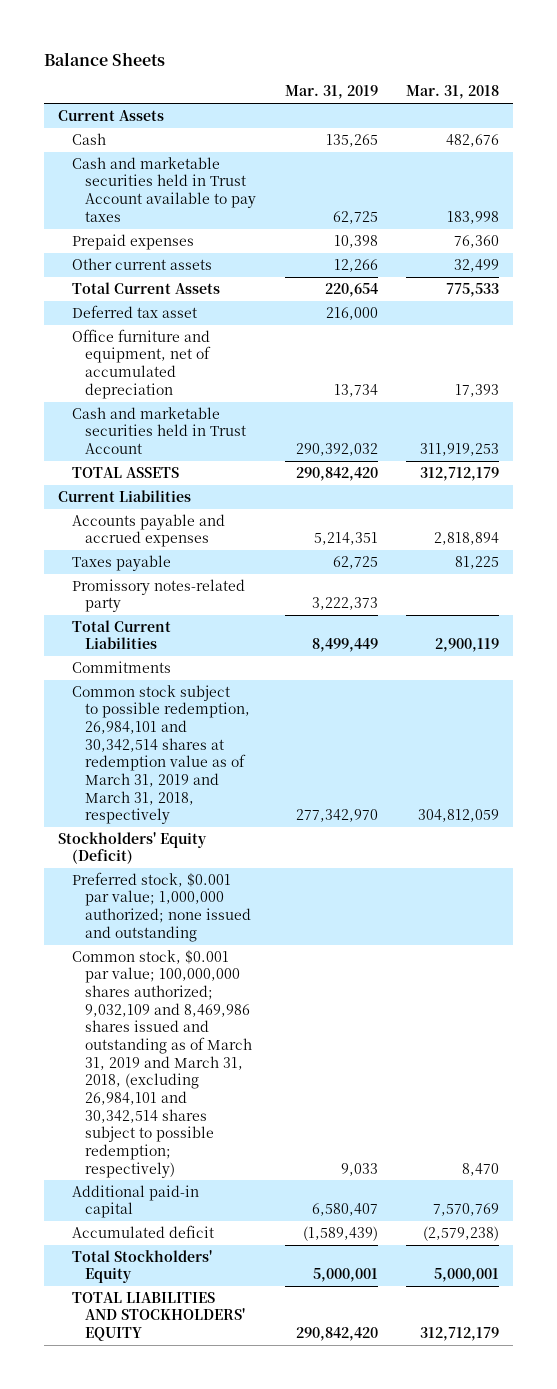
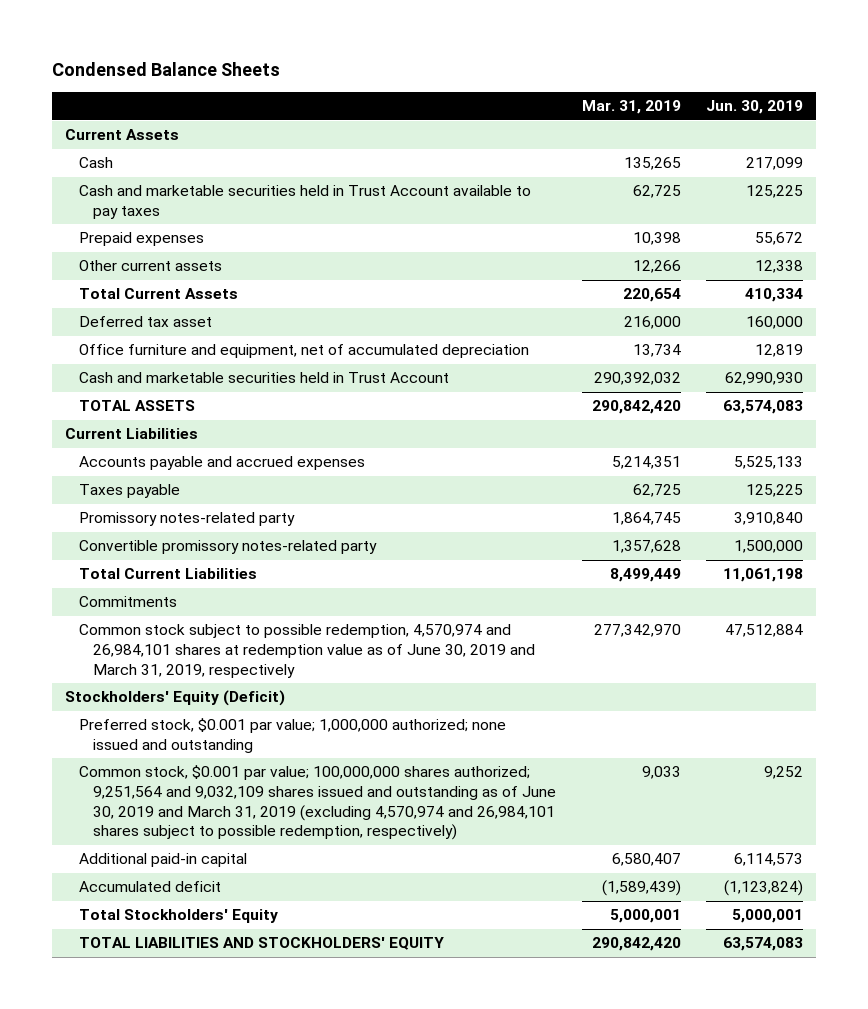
- Balance Sheets
+ Condensed Balance Sheets
- | Mar. 31, 2019 | Mar. 31, 2018
+ | Mar. 31, 2019 | Jun. 30, 2019
- Promissory notes-related party | 3,222,373 |
+ Promissory notes-related party | 1,864,745 | 3,910,840
+ Convertible promissory notes-related party | 1,357,628 | 1,500,000
- Common stock subject to possible redemption, 26,984,101 and 30,342,514 shares at redemption value as of March 31, 2019 and March 31, 2018, respectively | 277,342,970 | 304,812,059
+ Common stock subject to possible redemption, 4,570,974 and 26,984,101 shares at redemption value as of June 30, 2019 and March 31, 2019, respectively | 277,342,970 | 47,512,884
- Common stock, $0.001 par value; 100,000,000 shares authorized; 9,032,109 and 8,469,986 shares issued and outstanding as of March 31, 2019 and March 31, 2018, (excluding 26,984,101 and 30,342,514 shares subject to possible redemption; respectively) | 9,033 | 8,470
+ Common stock, $0.001 par value; 100,000,000 shares authorized; 9,251,564 and 9,032,109 shares issued and outstanding as of June 30, 2019 and March 31, 2019 (excluding 4,570,974 and 26,984,101 shares subject to possible redemption, respectively) | 9,033 | 9,252

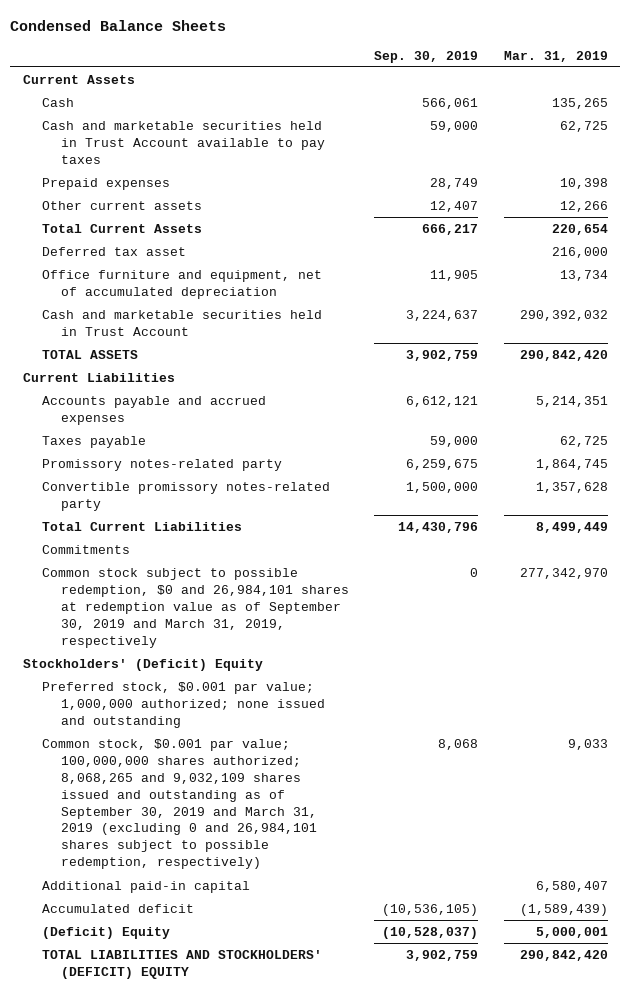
- | Mar. 31, 2019 | Jun. 30, 2019
+ | Sep. 30, 2019 | Mar. 31, 2019
- Common stock subject to possible redemption, 4,570,974 and 26,984,101 shares at redemption value as of June 30, 2019 and March 31, 2019, respectively | 277,342,970 | 47,512,884
- Stockholders' Equity (Deficit)
+ Common stock subject to possible redemption, $0 and 26,984,101 shares at redemption value as of September 30, 2019 and March 31, 2019, respectively | 0 | 277,342,970
+ Stockholders' (Deficit) Equity
- Common stock, $0.001 par value; 100,000,000 shares authorized; 9,251,564 and 9,032,109 shares issued and outstanding as of June 30, 2019 and March 31, 2019 (excluding 4,570,974 and 26,984,101 shares subject to possible redemption, respectively) | 9,033 | 9,252
+ Common stock, $0.001 par value; 100,000,000 shares authorized; 8,068,265 and 9,032,109 shares issued and outstanding as of September 30, 2019 and March 31, 2019 (excluding 0 and 26,984,101 shares subject to possible redemption, respectively) | 8,068 | 9,033
- Total Stockholders' Equity | 5,000,001 | 5,000,001
- TOTAL LIABILITIES AND STOCKHOLDERS' EQUITY | 290,842,420 | 63,574,083
+ (Deficit) Equity | (10,528,037) | 5,000,001
+ TOTAL LIABILITIES AND STOCKHOLDERS' (DEFICIT) EQUITY | 3,902,759 | 290,842,420

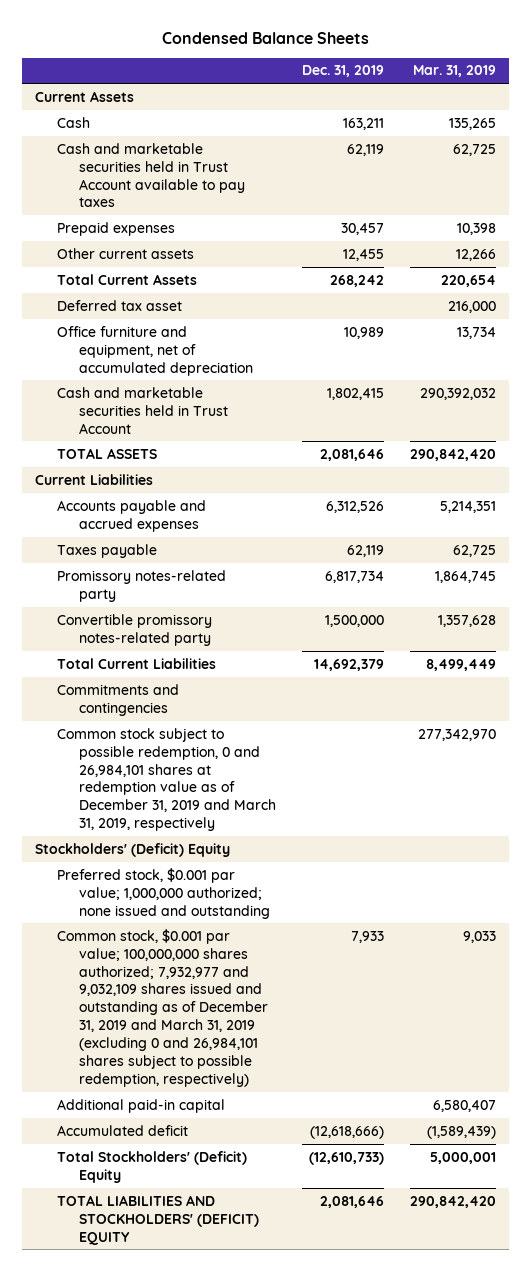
- | Sep. 30, 2019 | Mar. 31, 2019
+ | Dec. 31, 2019 | Mar. 31, 2019
- Commitments
- Common stock subject to possible redemption, $0 and 26,984,101 shares at redemption value as of September 30, 2019 and March 31, 2019, respectively | 0 | 277,342,970
+ Commitments and contingencies
+ Common stock subject to possible redemption, 0 and 26,984,101 shares at redemption value as of December 31, 2019 and March 31, 2019, respectively | | 277,342,970
- Common stock, $0.001 par value; 100,000,000 shares authorized; 8,068,265 and 9,032,109 shares issued and outstanding as of September 30, 2019 and March 31, 2019 (excluding 0 and 26,984,101 shares subject to possible redemption, respectively) | 8,068 | 9,033
+ Common stock, $0.001 par value; 100,000,000 shares authorized; 7,932,977 and 9,032,109 shares issued and outstanding as of December 31, 2019 and March 31, 2019 (excluding 0 and 26,984,101 shares subject to possible redemption, respectively) | 7,933 | 9,033
- (Deficit) Equity | (10,528,037) | 5,000,001
+ Total Stockholders' (Deficit) Equity | (12,610,733) | 5,000,001

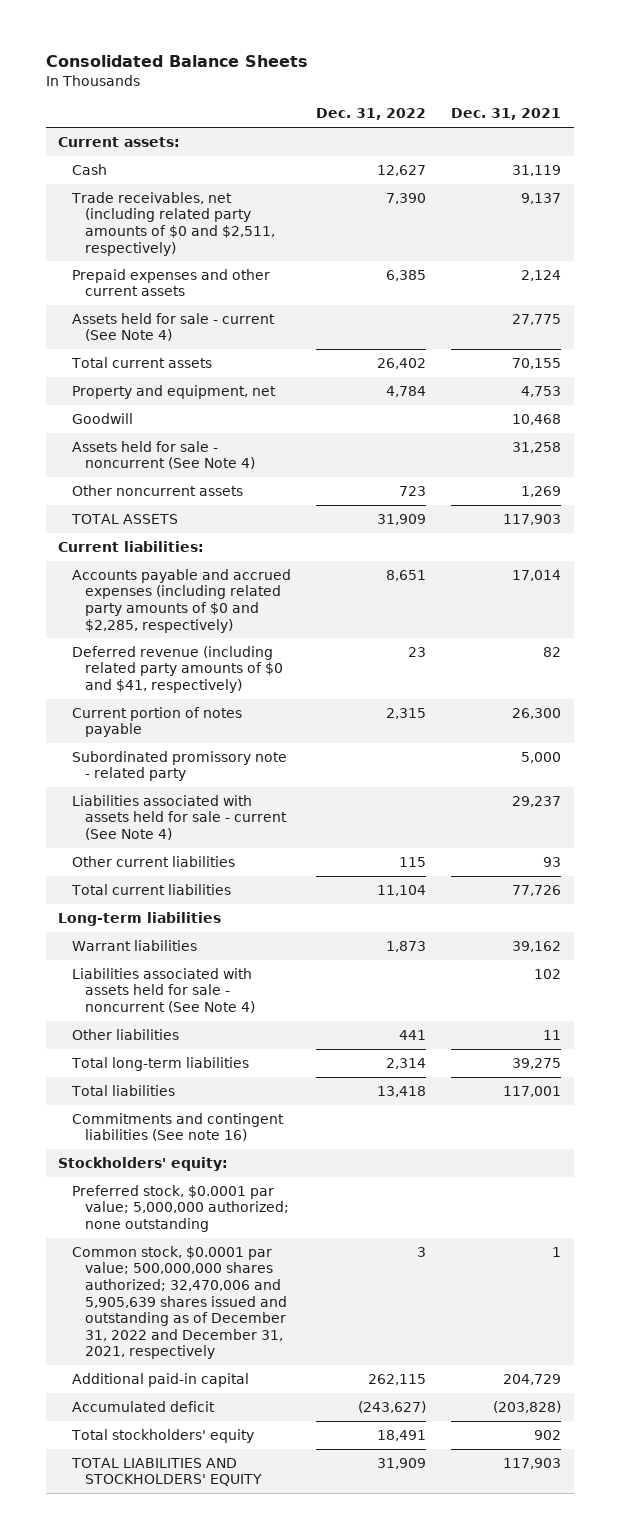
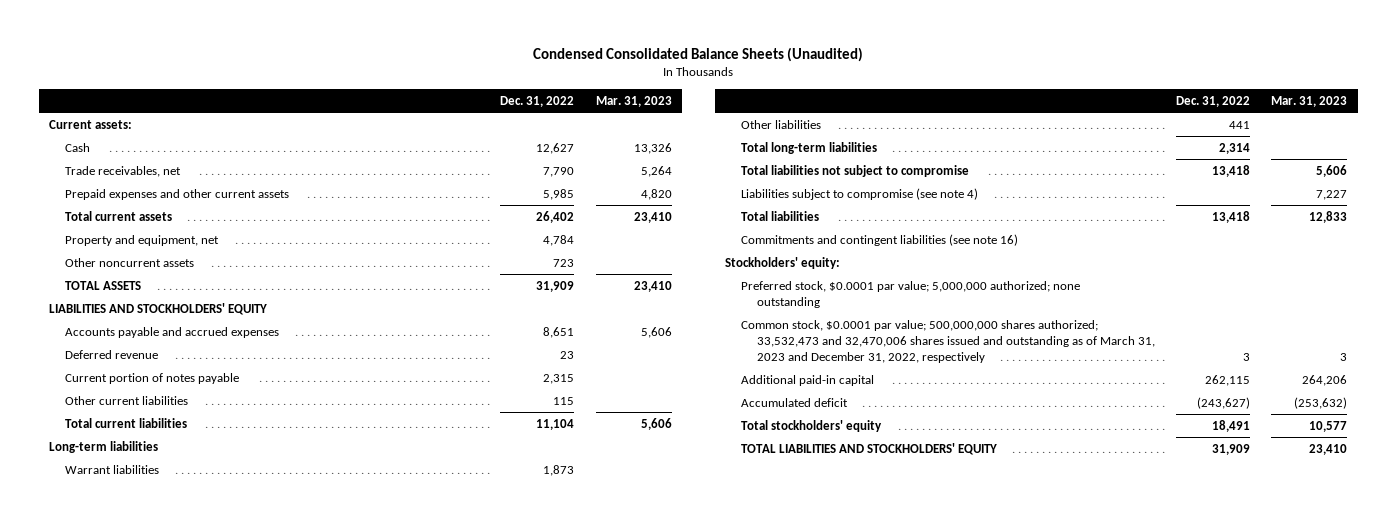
- Consolidated Balance Sheets
+ Condensed Consolidated Balance Sheets (Unaudited)
- | Dec. 31, 2022 | Dec. 31, 2021
+ | Dec. 31, 2022 | Mar. 31, 2023
- Trade receivables, net (including related party amounts of $0 and $2,511, respectively) | 7,390 | 9,137
- Prepaid expenses and other current assets | 6,385 | 2,124
- Assets held for sale - current (See Note 4) | | 27,775
+ Trade receivables, net | 7,790 | 5,264
+ Prepaid expenses and other current assets | 5,985 | 4,820
- Goodwill | | 10,468
- Assets held for sale - noncurrent (See Note 4) | | 31,258
- Current liabilities:
- Accounts payable and accrued expenses (including related party amounts of $0 and $2,285, respectively) | 8,651 | 17,014
- Deferred revenue (including related party amounts of $0 and $41, respectively) | 23 | 82
+ LIABILITIES AND STOCKHOLDERS' EQUITY
+ Accounts payable and accrued expenses | 8,651 | 5,606
+ Deferred revenue | 23 |
- Subordinated promissory note - related party | | 5,000
- Liabilities associated with assets held for sale - current (See Note 4) | | 29,237
- Liabilities associated with assets held for sale - noncurrent (See Note 4) | | 102
+ Total liabilities not subject to compromise | 13,418 | 5,606
+ Liabilities subject to compromise (see note 4) | | 7,227
- Commitments and contingent liabilities (See note 16)
+ Commitments and contingent liabilities (see note 16)
- Common stock, $0.0001 par value; 500,000,000 shares authorized; 32,470,006 and 5,905,639 shares issued and outstanding as of December 31, 2022 and December 31, 2021, respectively | 3 | 1
+ Common stock, $0.0001 par value; 500,000,000 shares authorized; 33,532,473 and 32,470,006 shares issued and outstanding as of March 31, 2023 and December 31, 2022, respectively | 3 | 3

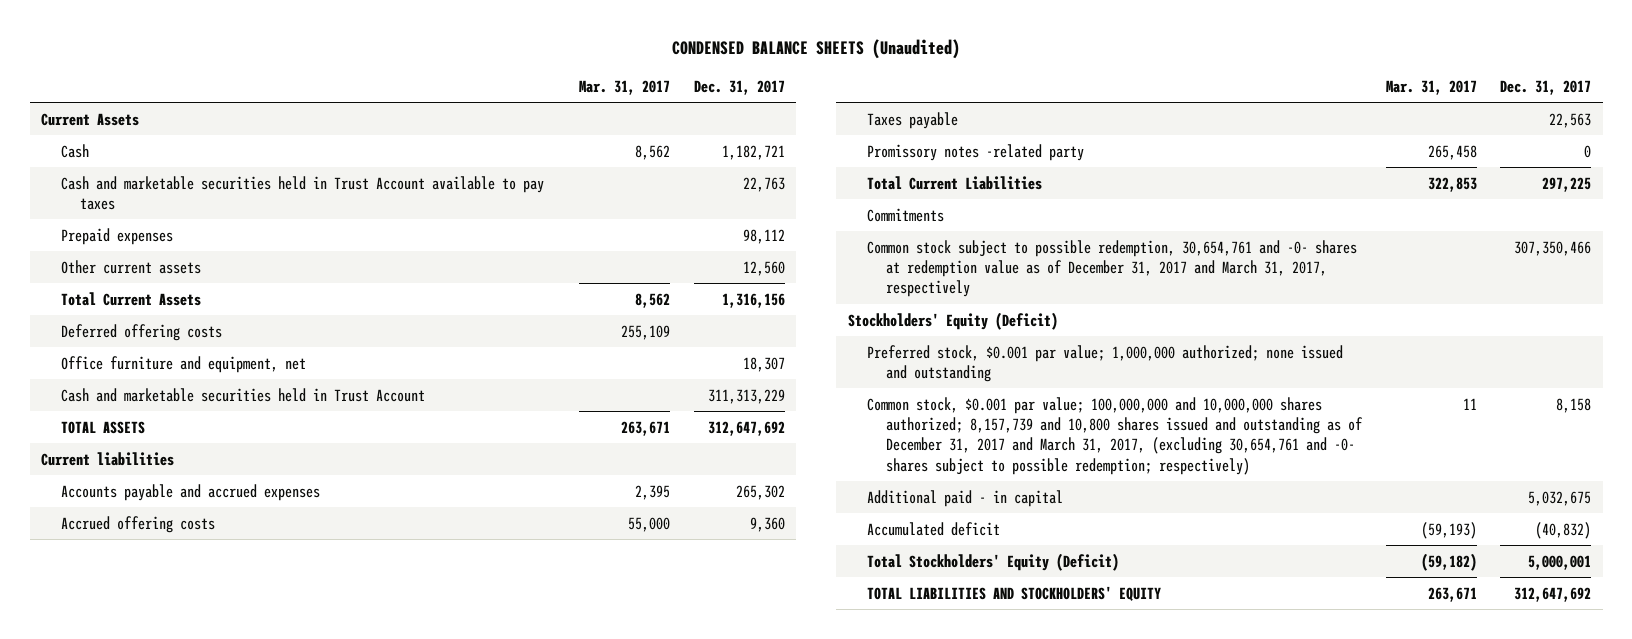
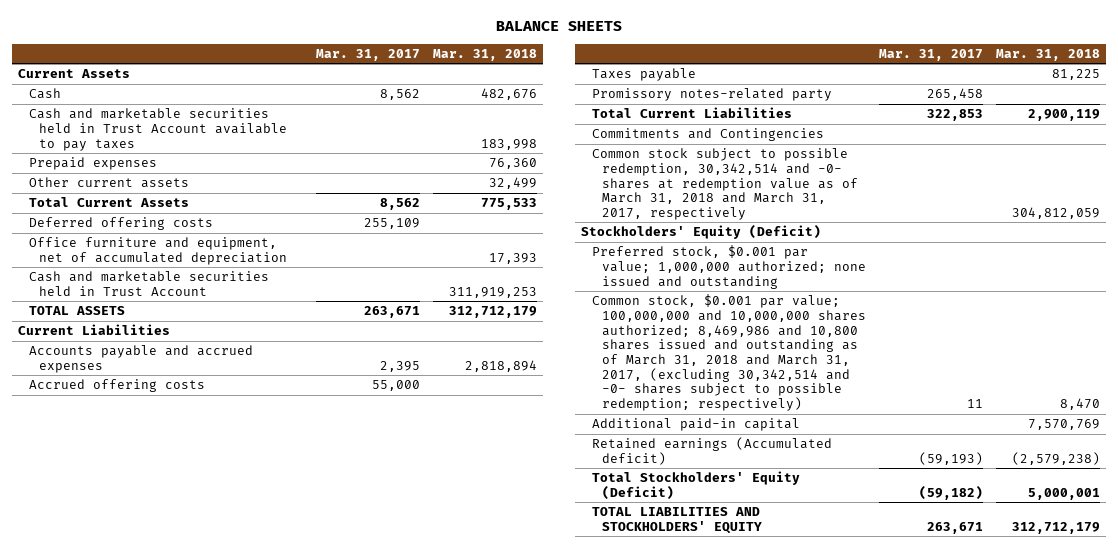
- CONDENSED BALANCE SHEETS (Unaudited)
+ BALANCE SHEETS
- | Mar. 31, 2017 | Dec. 31, 2017
+ | Mar. 31, 2017 | Mar. 31, 2018
- Office furniture and equipment, net | | 18,307
+ Office furniture and equipment, net of accumulated depreciation | | 17,393
- Current liabilities
+ Current Liabilities
- Promissory notes -related party | 265,458 | 0
+ Promissory notes-related party | 265,458 |
- Commitments
- Common stock subject to possible redemption, 30,654,761 and -0- shares at redemption value as of December 31, 2017 and March 31, 2017, respectively | | 307,350,466
+ Commitments and Contingencies
+ Common stock subject to possible redemption, 30,342,514 and -0- shares at redemption value as of March 31, 2018 and March 31, 2017, respectively | | 304,812,059
- Common stock, $0.001 par value; 100,000,000 and 10,000,000 shares authorized; 8,157,739 and 10,800 shares issued and outstanding as of December 31, 2017 and March 31, 2017, (excluding 30,654,761 and -0- shares subject to possible redemption; respectively) | 11 | 8,158
- Additional paid - in capital | | 5,032,675
- Accumulated deficit | (59,193) | (40,832)
+ Common stock, $0.001 par value; 100,000,000 and 10,000,000 shares authorized; 8,469,986 and 10,800 shares issued and outstanding as of March 31, 2018 and March 31, 2017, (excluding 30,342,514 and -0- shares subject to possible redemption; respectively) | 11 | 8,470
+ Additional paid-in capital | | 7,570,769
+ Retained earnings (Accumulated deficit) | (59,193) | (2,579,238)

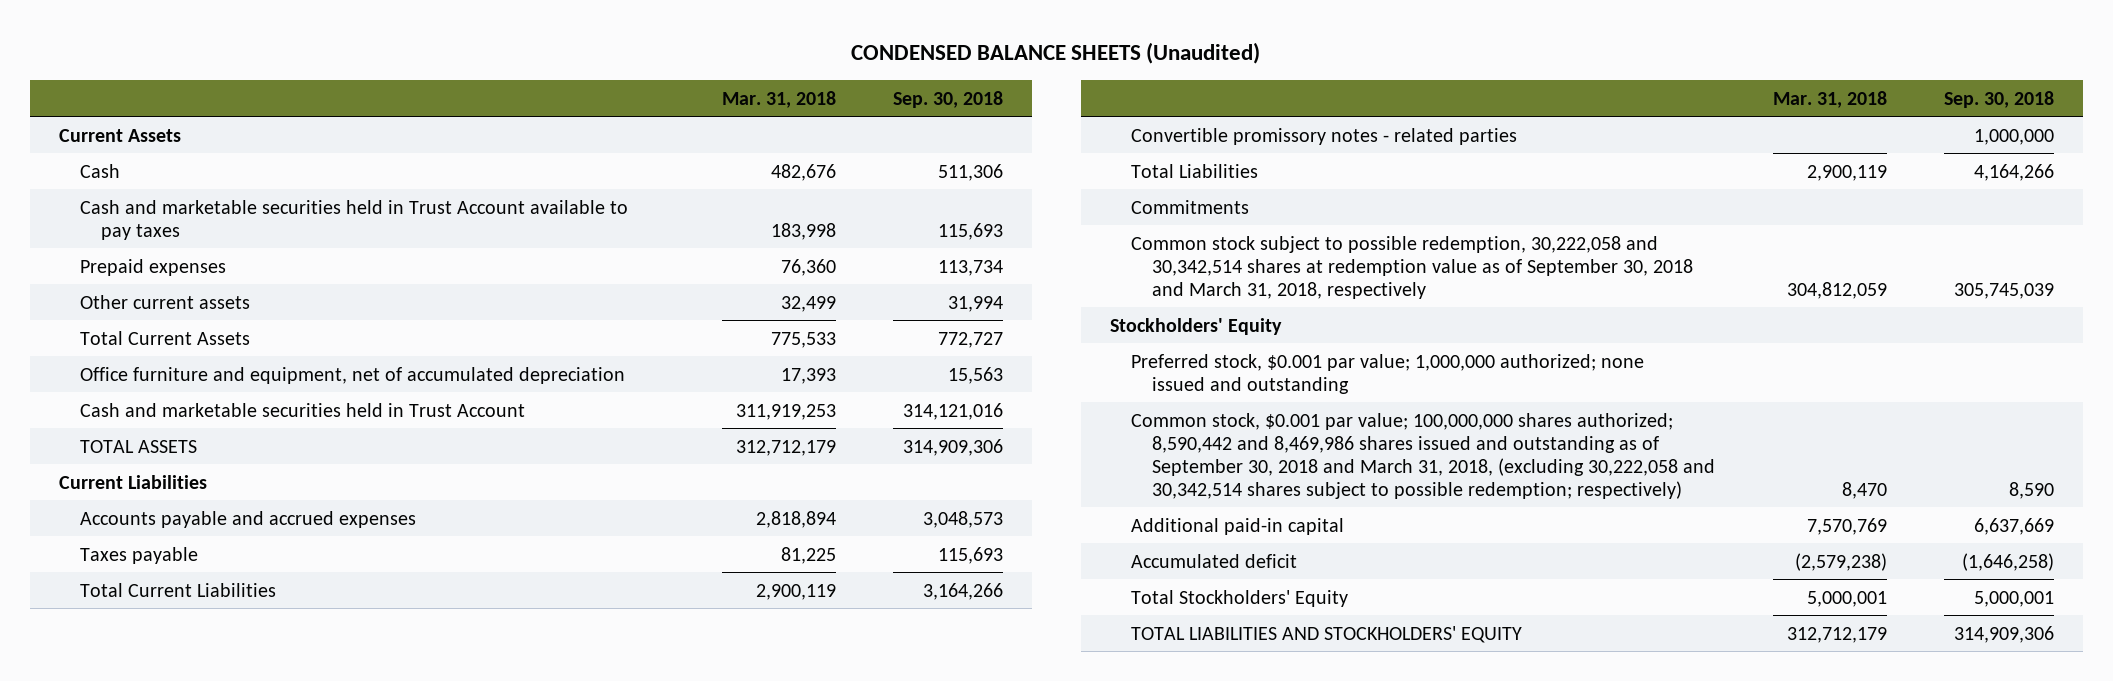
- BALANCE SHEETS
+ CONDENSED BALANCE SHEETS (Unaudited)
- | Mar. 31, 2017 | Mar. 31, 2018
+ | Mar. 31, 2018 | Sep. 30, 2018
- Deferred offering costs | 255,109 |
- Accrued offering costs | 55,000 |
- Promissory notes-related party | 265,458 |
- Commitments and Contingencies
- Common stock subject to possible redemption, 30,342,514 and -0- shares at redemption value as of March 31, 2018 and March 31, 2017, respectively | | 304,812,059
- Stockholders' Equity (Deficit)
+ Convertible promissory notes - related parties | | 1,000,000
+ Total Liabilities | 2,900,119 | 4,164,266
+ Commitments
+ Common stock subject to possible redemption, 30,222,058 and 30,342,514 shares at redemption value as of September 30, 2018 and March 31, 2018, respectively | 304,812,059 | 305,745,039
+ Stockholders' Equity
- Common stock, $0.001 par value; 100,000,000 and 10,000,000 shares authorized; 8,469,986 and 10,800 shares issued and outstanding as of March 31, 2018 and March 31, 2017, (excluding 30,342,514 and -0- shares subject to possible redemption; respectively) | 11 | 8,470
+ Common stock, $0.001 par value; 100,000,000 shares authorized; 8,590,442 and 8,469,986 shares issued and outstanding as of September 30, 2018 and March 31, 2018, (excluding 30,222,058 and 30,342,514 shares subject to possible redemption; respectively) | 8,470 | 8,590
- Retained earnings (Accumulated deficit) | (59,193) | (2,579,238)
- Total Stockholders' Equity (Deficit) | (59,182) | 5,000,001
+ Accumulated deficit | (2,579,238) | (1,646,258)
+ Total Stockholders' Equity | 5,000,001 | 5,000,001

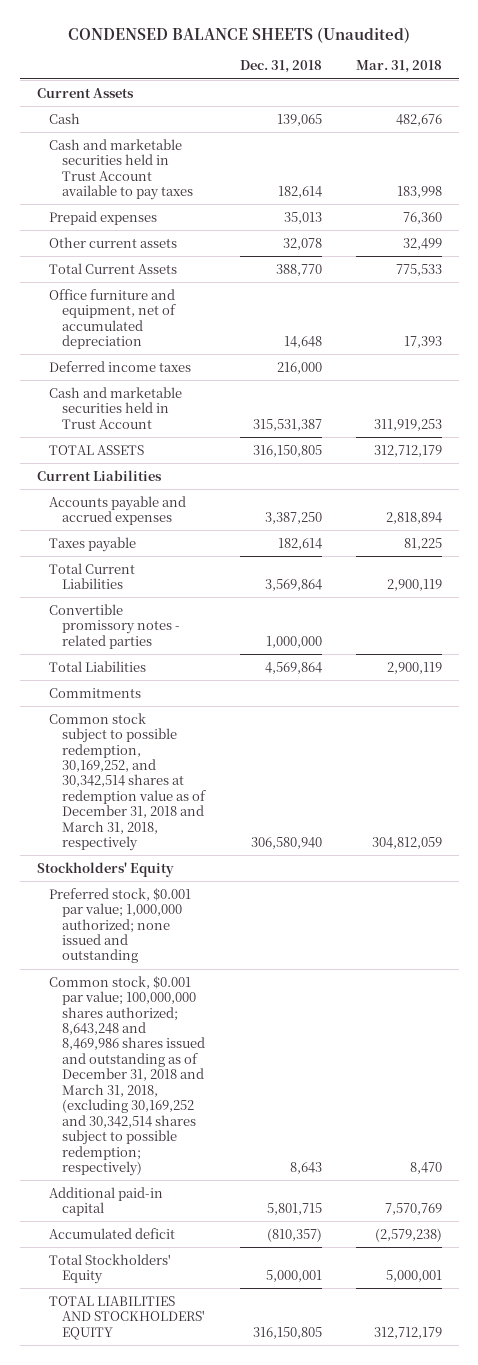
- | Mar. 31, 2018 | Sep. 30, 2018
+ | Dec. 31, 2018 | Mar. 31, 2018
+ Deferred income taxes | 216,000 |
- Common stock subject to possible redemption, 30,222,058 and 30,342,514 shares at redemption value as of September 30, 2018 and March 31, 2018, respectively | 304,812,059 | 305,745,039
+ Common stock subject to possible redemption, 30,169,252, and 30,342,514 shares at redemption value as of December 31, 2018 and March 31, 2018, respectively | 306,580,940 | 304,812,059
- Common stock, $0.001 par value; 100,000,000 shares authorized; 8,590,442 and 8,469,986 shares issued and outstanding as of September 30, 2018 and March 31, 2018, (excluding 30,222,058 and 30,342,514 shares subject to possible redemption; respectively) | 8,470 | 8,590
+ Common stock, $0.001 par value; 100,000,000 shares authorized; 8,643,248 and 8,469,986 shares issued and outstanding as of December 31, 2018 and March 31, 2018, (excluding 30,169,252 and 30,342,514 shares subject to possible redemption; respectively) | 8,643 | 8,470

